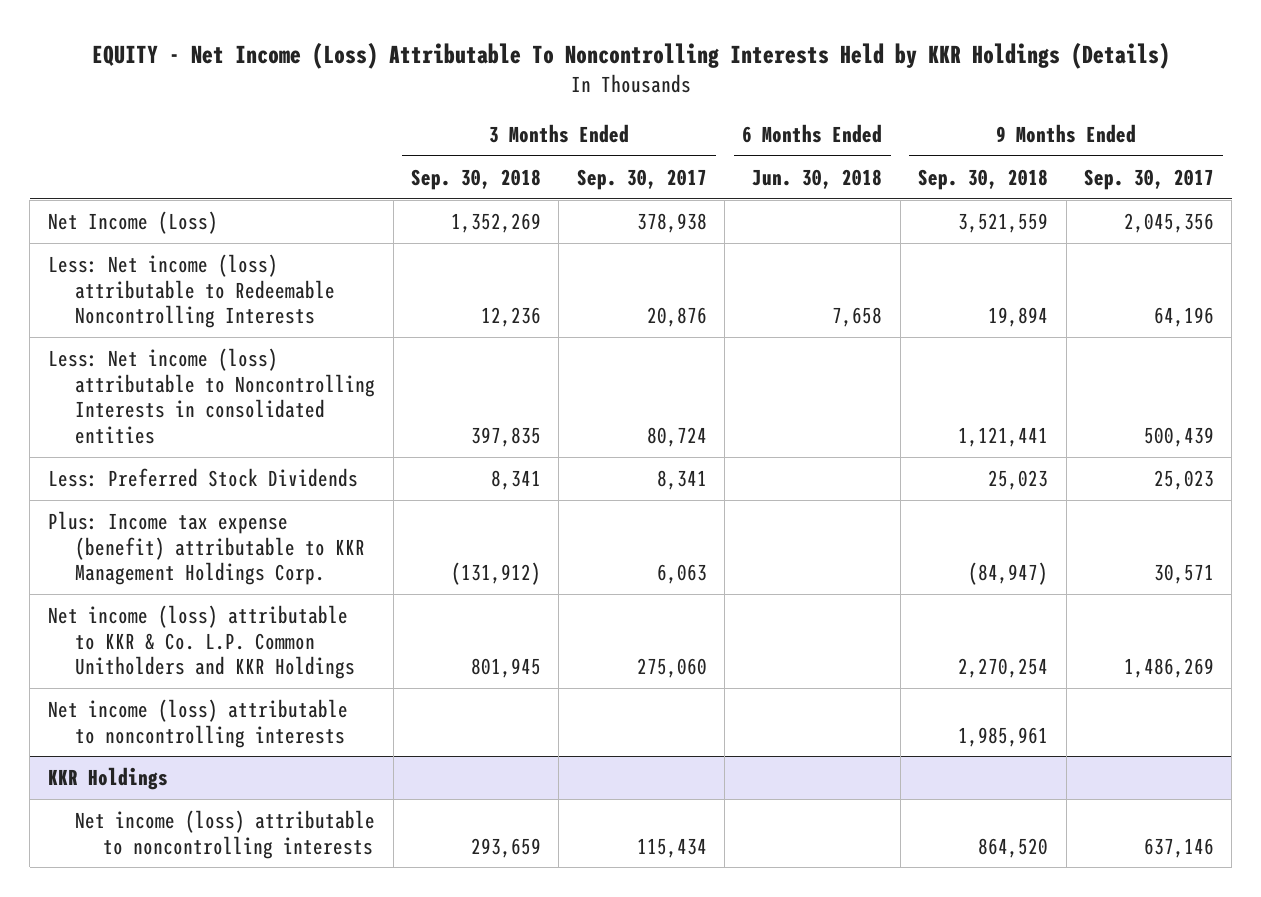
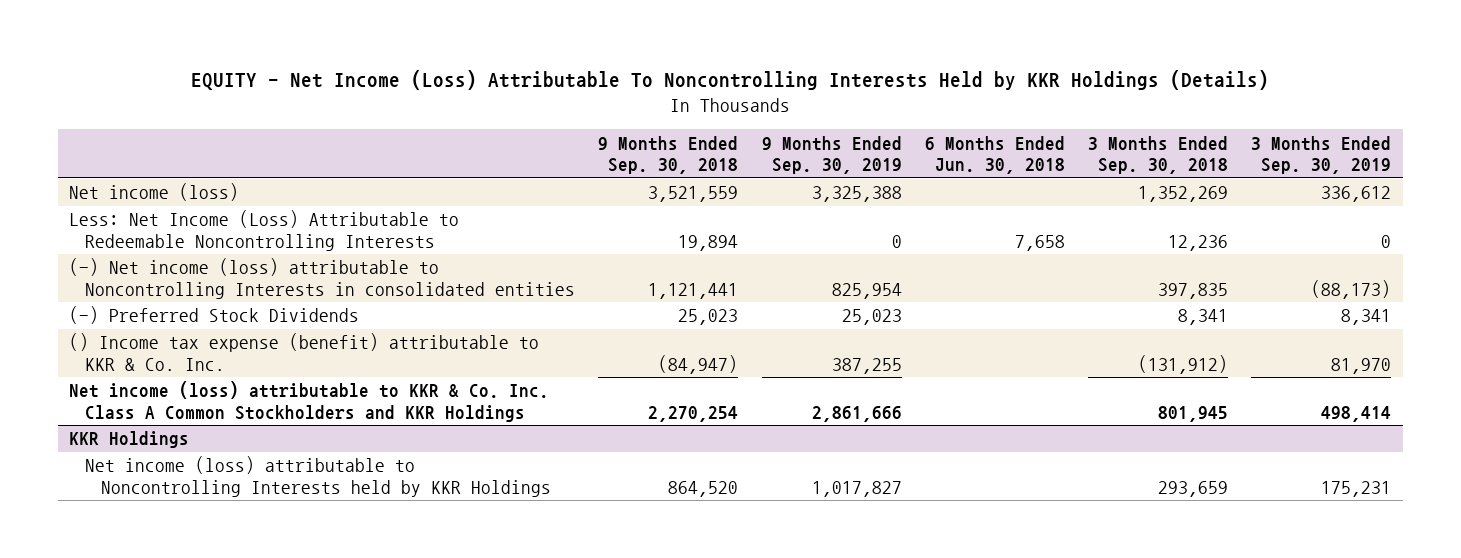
- | 3 Months Ended Sep. 30, 2018 | 3 Months Ended Sep. 30, 2017 | 6 Months Ended Jun. 30, 2018 | 9 Months Ended Sep. 30, 2018 | 9 Months Ended Sep. 30, 2017
+ | 9 Months Ended Sep. 30, 2018 | 9 Months Ended Sep. 30, 2019 | 6 Months Ended Jun. 30, 2018 | 3 Months Ended Sep. 30, 2018 | 3 Months Ended Sep. 30, 2019
- Net Income (Loss) | 1,352,269 | 378,938 | | 3,521,559 | 2,045,356
- Less: Net income (loss) attributable to Redeemable Noncontrolling Interests | 12,236 | 20,876 | 7,658 | 19,894 | 64,196
- Less: Net income (loss) attributable to Noncontrolling Interests in consolidated entities | 397,835 | 80,724 | | 1,121,441 | 500,439
- Less: Preferred Stock Dividends | 8,341 | 8,341 | | 25,023 | 25,023
- Plus: Income tax expense (benefit) attributable to KKR Management Holdings Corp. | (131,912) | 6,063 | | (84,947) | 30,571
- Net income (loss) attributable to KKR & Co. L.P. Common Unitholders and KKR Holdings | 801,945 | 275,060 | | 2,270,254 | 1,486,269
- Net income (loss) attributable to noncontrolling interests | | | | 1,985,961 |
+ Net income (loss) | 3,521,559 | 3,325,388 | | 1,352,269 | 336,612
+ Less: Net Income (Loss) Attributable to Redeemable Noncontrolling Interests | 19,894 | 0 | 7,658 | 12,236 | 0
+ (-) Net income (loss) attributable to Noncontrolling Interests in consolidated entities | 1,121,441 | 825,954 | | 397,835 | (88,173)
+ (-) Preferred Stock Dividends | 25,023 | 25,023 | | 8,341 | 8,341
+ () Income tax expense (benefit) attributable to KKR & Co. Inc. | (84,947) | 387,255 | | (131,912) | 81,970
+ Net income (loss) attributable to KKR & Co. Inc. Class A Common Stockholders and KKR Holdings | 2,270,254 | 2,861,666 | | 801,945 | 498,414
@ KKR Holdings
- Net income (loss) attributable to noncontrolling interests | 293,659 | 115,434 | | 864,520 | 637,146
+ Net income (loss) attributable to Noncontrolling Interests held by KKR Holdings | 864,520 | 1,017,827 | | 293,659 | 175,231

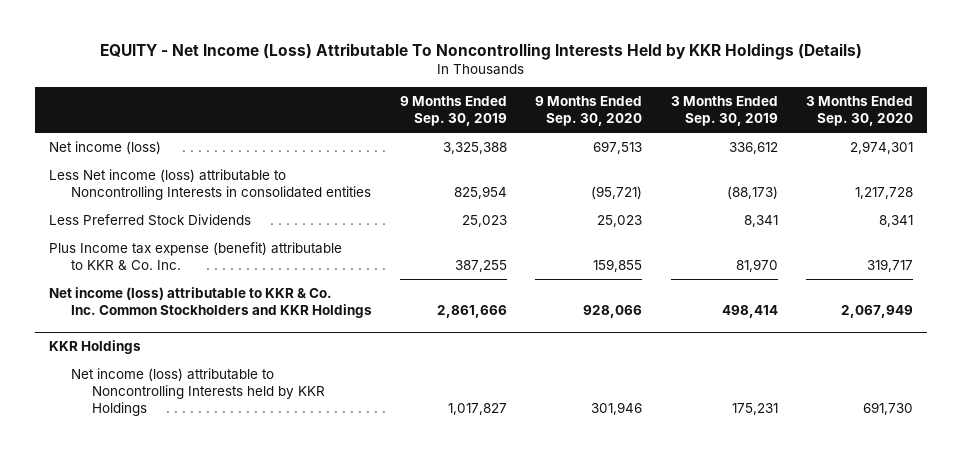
- | 9 Months Ended Sep. 30, 2018 | 9 Months Ended Sep. 30, 2019 | 6 Months Ended Jun. 30, 2018 | 3 Months Ended Sep. 30, 2018 | 3 Months Ended Sep. 30, 2019
+ | 9 Months Ended Sep. 30, 2019 | 9 Months Ended Sep. 30, 2020 | 3 Months Ended Sep. 30, 2019 | 3 Months Ended Sep. 30, 2020
- Less: Net Income (Loss) Attributable to Redeemable Noncontrolling Interests | 19,894 | 0 | 7,658 | 12,236 | 0
- (-) Net income (loss) attributable to Noncontrolling Interests in consolidated entities | 1,121,441 | 825,954 | | 397,835 | (88,173)
- (-) Preferred Stock Dividends | 25,023 | 25,023 | | 8,341 | 8,341
- () Income tax expense (benefit) attributable to KKR & Co. Inc. | (84,947) | 387,255 | | (131,912) | 81,970
- Net income (loss) attributable to KKR & Co. Inc. Class A Common Stockholders and KKR Holdings | 2,270,254 | 2,861,666 | | 801,945 | 498,414
+ Less Net income (loss) attributable to Noncontrolling Interests in consolidated entities | 825,954 | (95,721) | (88,173) | 1,217,728
+ Less Preferred Stock Dividends | 25,023 | 25,023 | 8,341 | 8,341
+ Plus Income tax expense (benefit) attributable to KKR & Co. Inc. | 387,255 | 159,855 | 81,970 | 319,717
+ Net income (loss) attributable to KKR & Co. Inc. Common Stockholders and KKR Holdings | 2,861,666 | 928,066 | 498,414 | 2,067,949

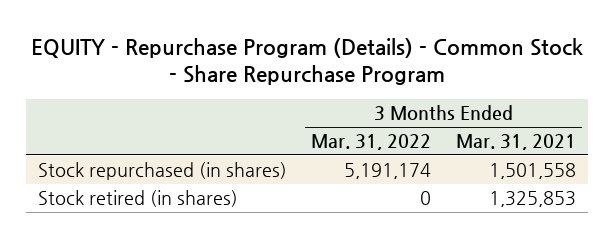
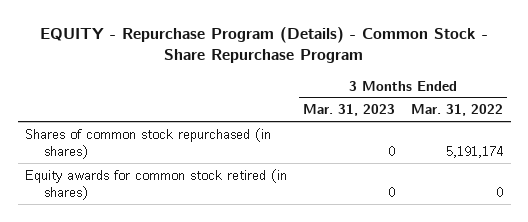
- | 3 Months Ended Mar. 31, 2022 | 3 Months Ended Mar. 31, 2021
+ | 3 Months Ended Mar. 31, 2023 | 3 Months Ended Mar. 31, 2022
- Stock repurchased (in shares) | 5,191,174 | 1,501,558
- Stock retired (in shares) | 0 | 1,325,853
+ Shares of common stock repurchased (in shares) | 0 | 5,191,174
+ Equity awards for common stock retired (in shares) | 0 | 0

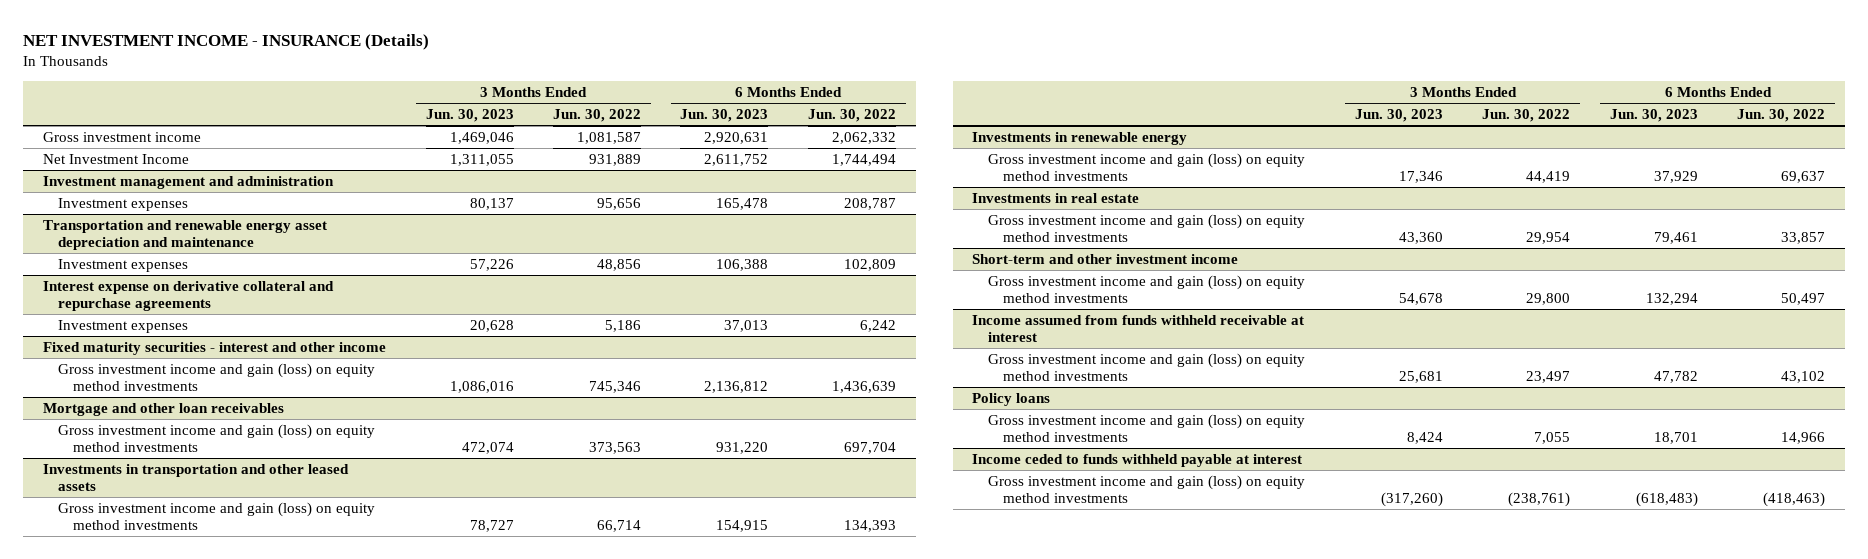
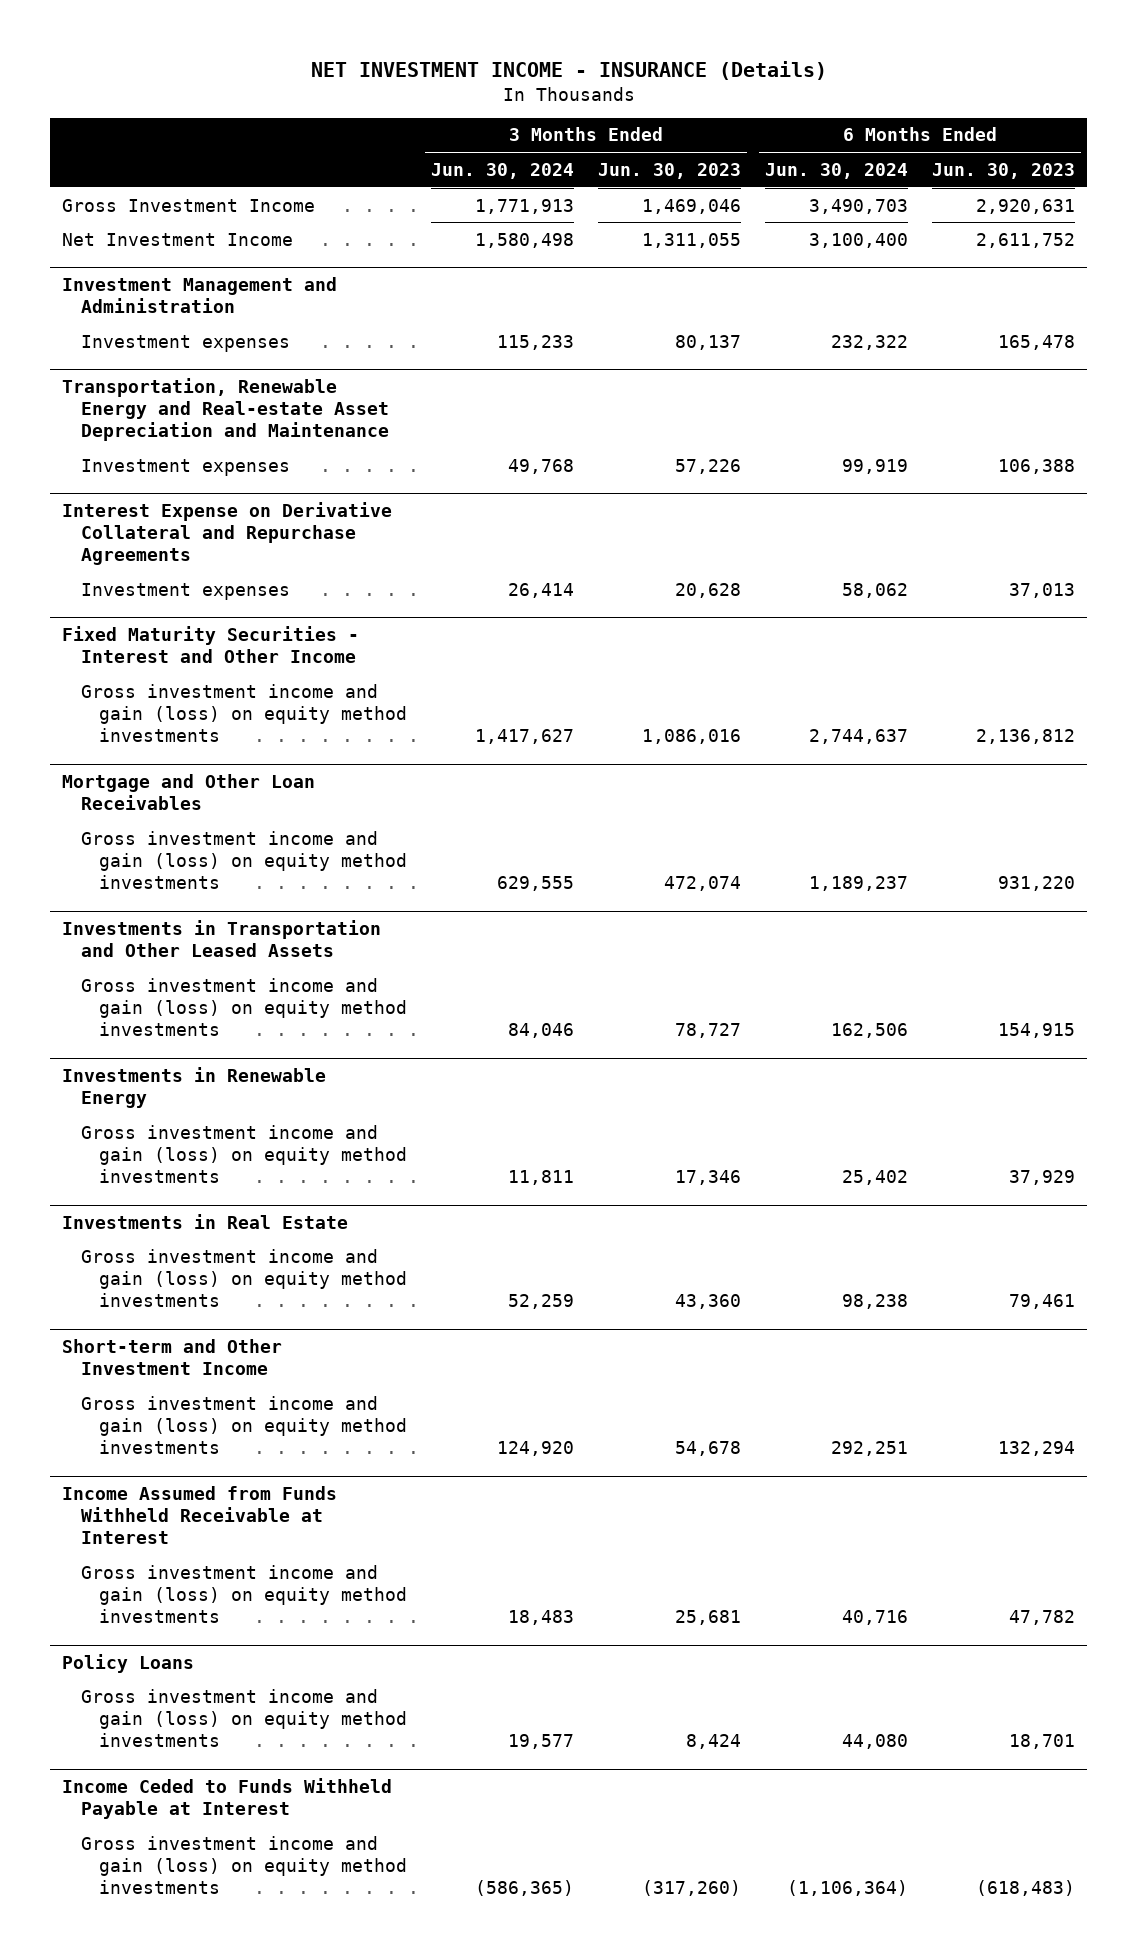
- | 3 Months Ended Jun. 30, 2023 | 3 Months Ended Jun. 30, 2022 | 6 Months Ended Jun. 30, 2023 | 6 Months Ended Jun. 30, 2022
+ | 3 Months Ended Jun. 30, 2024 | 3 Months Ended Jun. 30, 2023 | 6 Months Ended Jun. 30, 2024 | 6 Months Ended Jun. 30, 2023
- Gross investment income | 1,469,046 | 1,081,587 | 2,920,631 | 2,062,332
+ Gross Investment Income | 1,771,913 | 1,469,046 | 3,490,703 | 2,920,631
- Investment management and administration
+ Investment Management and Administration
- Transportation and renewable energy asset depreciation and maintenance
+ Transportation, Renewable Energy and Real-estate Asset Depreciation and Maintenance
- Interest expense on derivative collateral and repurchase agreements
+ Interest Expense on Derivative Collateral and Repurchase Agreements
- Fixed maturity securities - interest and other income
+ Fixed Maturity Securities - Interest and Other Income
- Mortgage and other loan receivables
+ Mortgage and Other Loan Receivables
- Investments in transportation and other leased assets
+ Investments in Transportation and Other Leased Assets
- Investments in renewable energy
+ Investments in Renewable Energy
- Investments in real estate
+ Investments in Real Estate
- Short-term and other investment income
+ Short-term and Other Investment Income
- Income assumed from funds withheld receivable at interest
+ Income Assumed from Funds Withheld Receivable at Interest
- Policy loans
+ Policy Loans
- Income ceded to funds withheld payable at interest
+ Income Ceded to Funds Withheld Payable at Interest

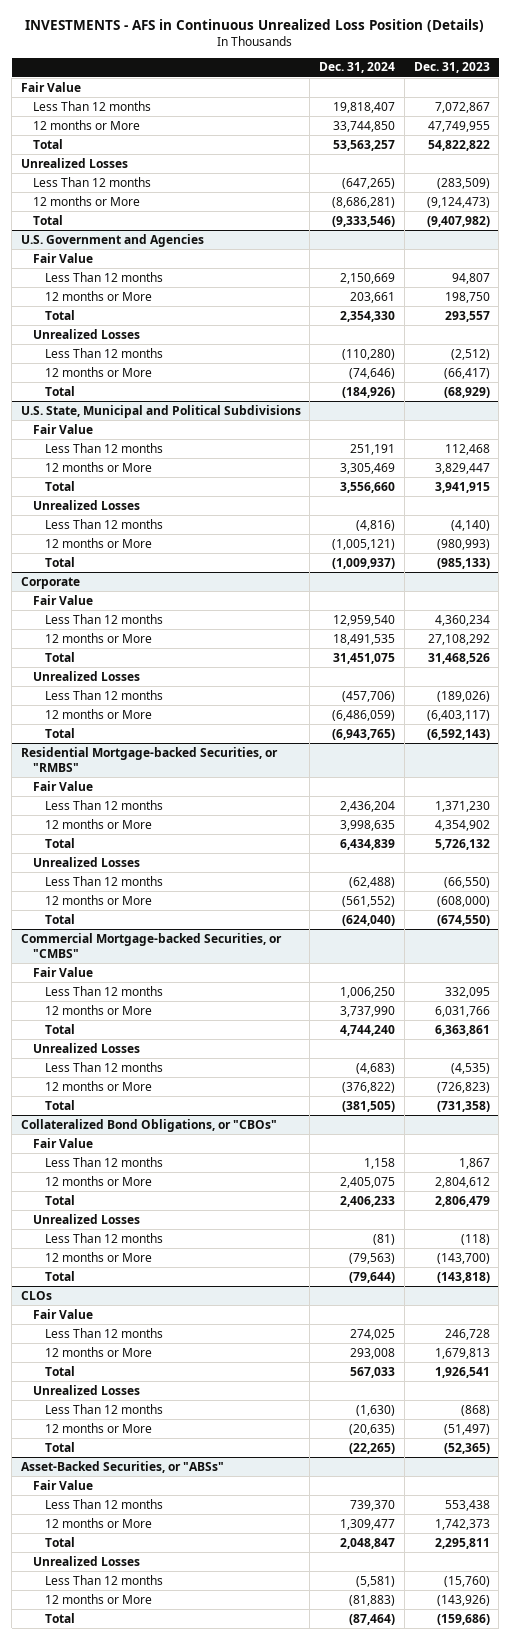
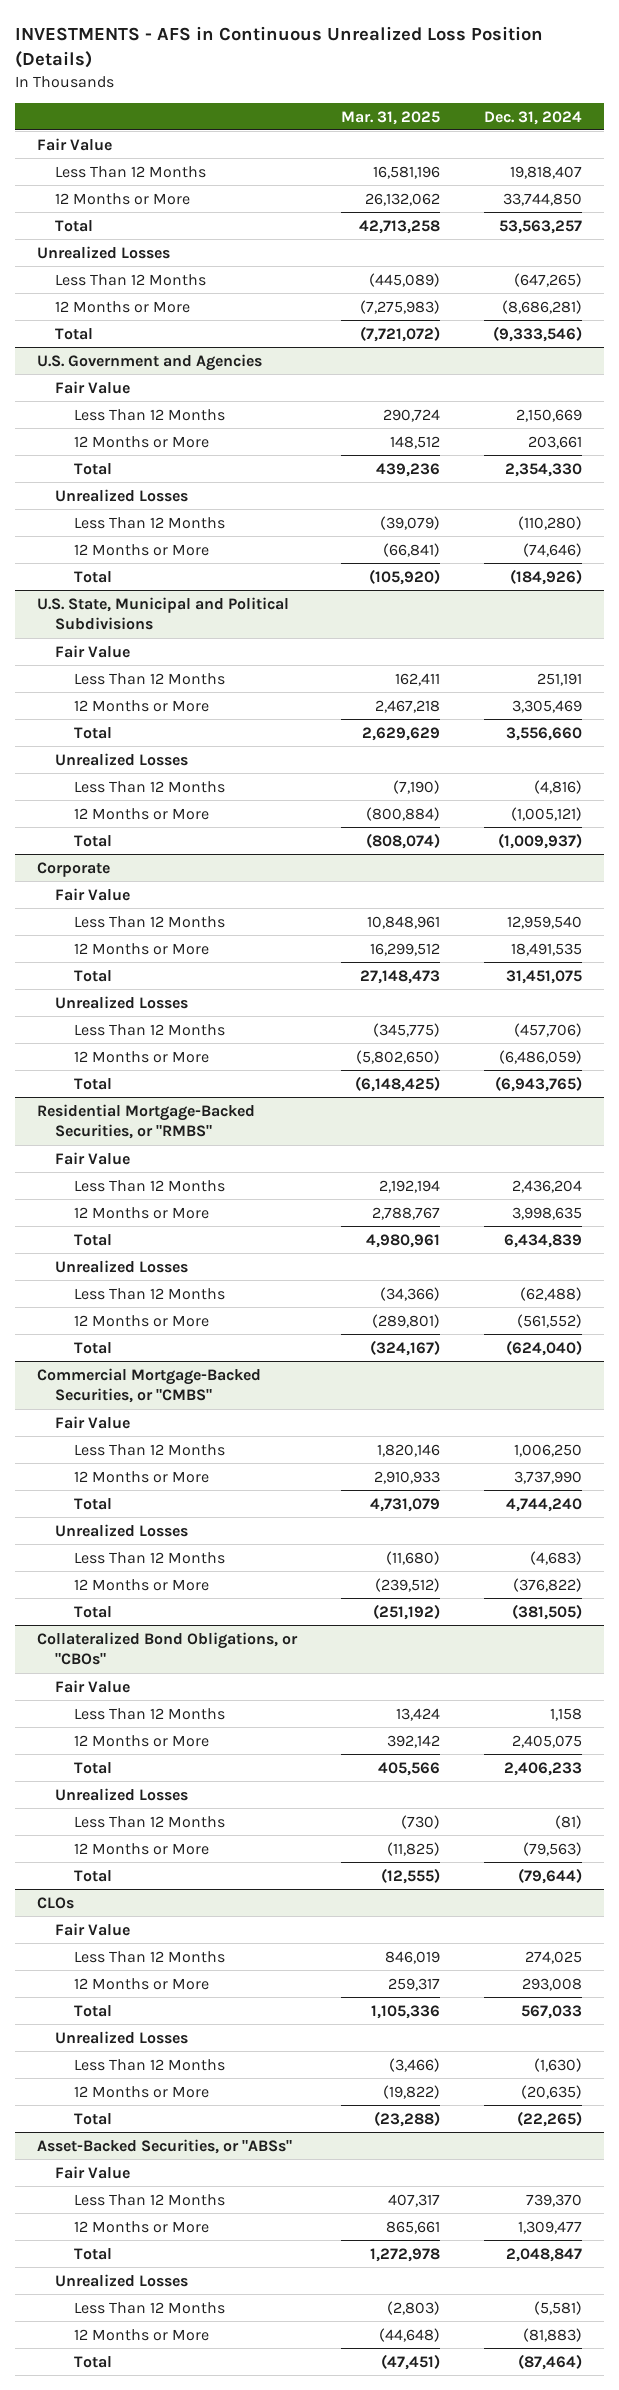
- | Dec. 31, 2024 | Dec. 31, 2023
+ | Mar. 31, 2025 | Dec. 31, 2024
- Less Than 12 months | 19,818,407 | 7,072,867
- 12 months or More | 33,744,850 | 47,749,955
+ Less Than 12 Months | 16,581,196 | 19,818,407
+ 12 Months or More | 26,132,062 | 33,744,850
- Less Than 12 months | (647,265) | (283,509)
- 12 months or More | (8,686,281) | (9,124,473)
+ Less Than 12 Months | (445,089) | (647,265)
+ 12 Months or More | (7,275,983) | (8,686,281)
@ U.S. Government and Agencies
- Less Than 12 months | 2,150,669 | 94,807
- 12 months or More | 203,661 | 198,750
+ Less Than 12 Months | 290,724 | 2,150,669
+ 12 Months or More | 148,512 | 203,661
- Less Than 12 months | (110,280) | (2,512)
- 12 months or More | (74,646) | (66,417)
+ Less Than 12 Months | (39,079) | (110,280)
+ 12 Months or More | (66,841) | (74,646)
@ U.S. State, Municipal and Political Subdivisions
- Less Than 12 months | 251,191 | 112,468
- 12 months or More | 3,305,469 | 3,829,447
+ Less Than 12 Months | 162,411 | 251,191
+ 12 Months or More | 2,467,218 | 3,305,469
- Less Than 12 months | (4,816) | (4,140)
- 12 months or More | (1,005,121) | (980,993)
+ Less Than 12 Months | (7,190) | (4,816)
+ 12 Months or More | (800,884) | (1,005,121)
@ Corporate
- Less Than 12 months | 12,959,540 | 4,360,234
- 12 months or More | 18,491,535 | 27,108,292
+ Less Than 12 Months | 10,848,961 | 12,959,540
+ 12 Months or More | 16,299,512 | 18,491,535
- Less Than 12 months | (457,706) | (189,026)
- 12 months or More | (6,486,059) | (6,403,117)
+ Less Than 12 Months | (345,775) | (457,706)
+ 12 Months or More | (5,802,650) | (6,486,059)
- Residential Mortgage-backed Securities, or "RMBS"
+ Residential Mortgage-Backed Securities, or "RMBS"
- Less Than 12 months | 2,436,204 | 1,371,230
- 12 months or More | 3,998,635 | 4,354,902
+ Less Than 12 Months | 2,192,194 | 2,436,204
+ 12 Months or More | 2,788,767 | 3,998,635
- Less Than 12 months | (62,488) | (66,550)
- 12 months or More | (561,552) | (608,000)
+ Less Than 12 Months | (34,366) | (62,488)
+ 12 Months or More | (289,801) | (561,552)
- Commercial Mortgage-backed Securities, or "CMBS"
+ Commercial Mortgage-Backed Securities, or "CMBS"
- Less Than 12 months | 1,006,250 | 332,095
- 12 months or More | 3,737,990 | 6,031,766
+ Less Than 12 Months | 1,820,146 | 1,006,250
+ 12 Months or More | 2,910,933 | 3,737,990
- Less Than 12 months | (4,683) | (4,535)
- 12 months or More | (376,822) | (726,823)
+ Less Than 12 Months | (11,680) | (4,683)
+ 12 Months or More | (239,512) | (376,822)
@ Collateralized Bond Obligations, or "CBOs"
- Less Than 12 months | 1,158 | 1,867
- 12 months or More | 2,405,075 | 2,804,612
+ Less Than 12 Months | 13,424 | 1,158
+ 12 Months or More | 392,142 | 2,405,075
- Less Than 12 months | (81) | (118)
- 12 months or More | (79,563) | (143,700)
+ Less Than 12 Months | (730) | (81)
+ 12 Months or More | (11,825) | (79,563)
@ CLOs
- Less Than 12 months | 274,025 | 246,728
- 12 months or More | 293,008 | 1,679,813
+ Less Than 12 Months | 846,019 | 274,025
+ 12 Months or More | 259,317 | 293,008
- Less Than 12 months | (1,630) | (868)
- 12 months or More | (20,635) | (51,497)
+ Less Than 12 Months | (3,466) | (1,630)
+ 12 Months or More | (19,822) | (20,635)
@ Asset-Backed Securities, or "ABSs"
- Less Than 12 months | 739,370 | 553,438
- 12 months or More | 1,309,477 | 1,742,373
+ Less Than 12 Months | 407,317 | 739,370
+ 12 Months or More | 865,661 | 1,309,477
- Less Than 12 months | (5,581) | (15,760)
- 12 months or More | (81,883) | (143,926)
+ Less Than 12 Months | (2,803) | (5,581)
+ 12 Months or More | (44,648) | (81,883)

